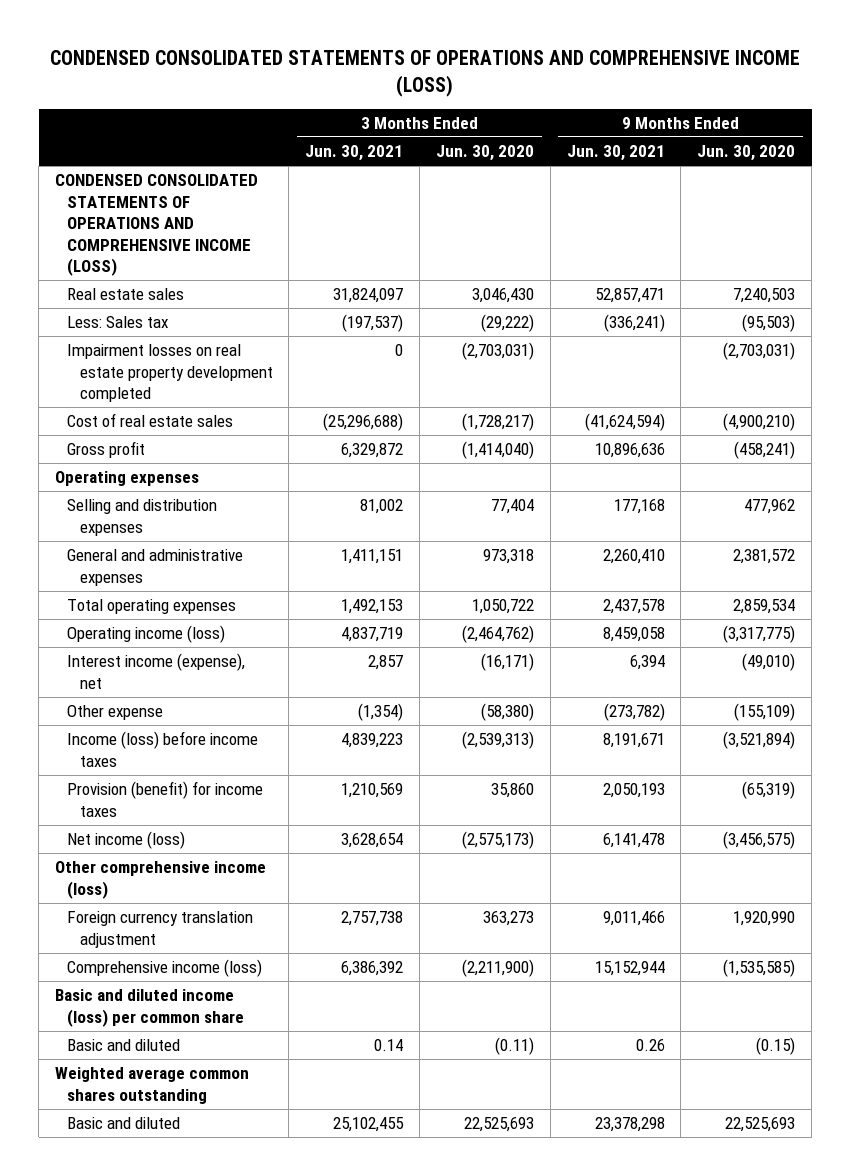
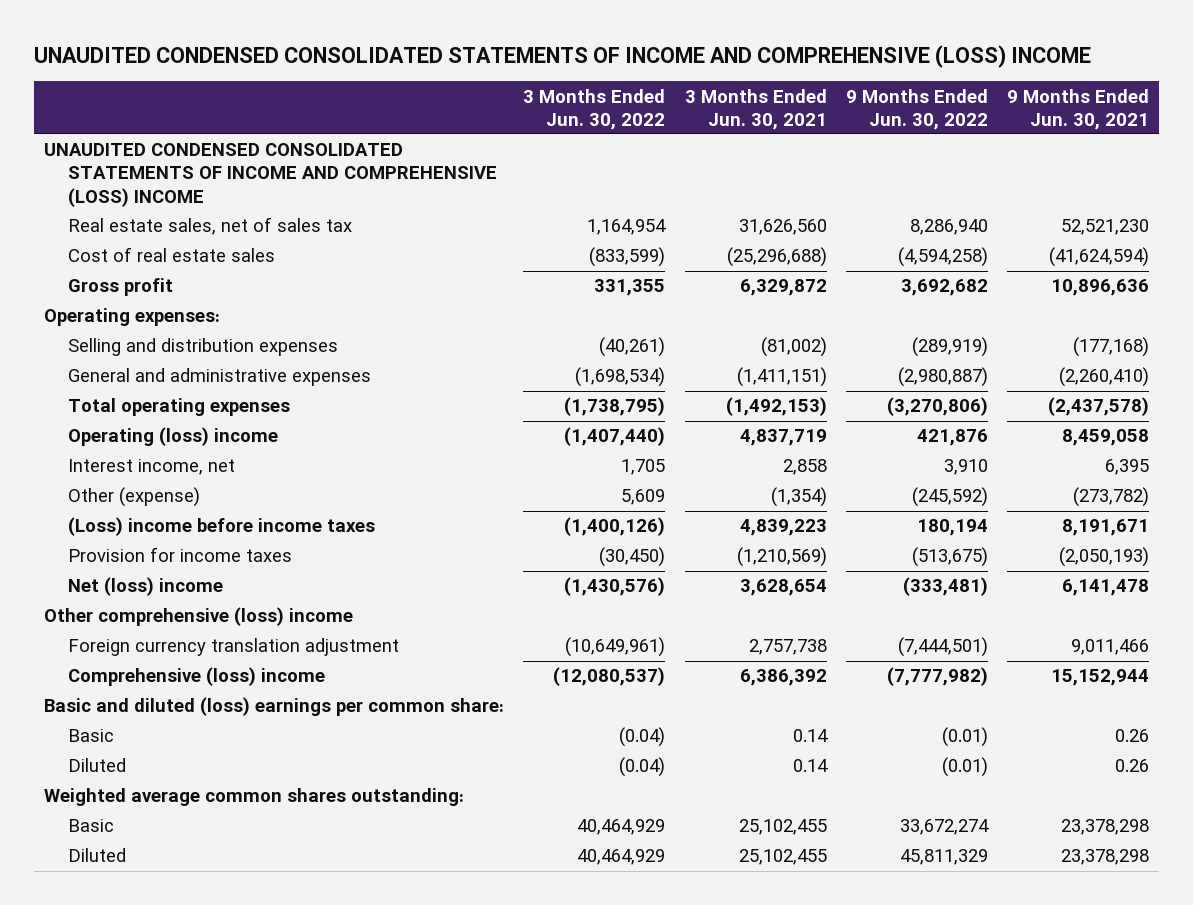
- CONDENSED CONSOLIDATED STATEMENTS OF OPERATIONS AND COMPREHENSIVE INCOME (LOSS)
+ UNAUDITED CONDENSED CONSOLIDATED STATEMENTS OF INCOME AND COMPREHENSIVE (LOSS) INCOME
- | 3 Months Ended Jun. 30, 2021 | 3 Months Ended Jun. 30, 2020 | 9 Months Ended Jun. 30, 2021 | 9 Months Ended Jun. 30, 2020
+ | 3 Months Ended Jun. 30, 2022 | 3 Months Ended Jun. 30, 2021 | 9 Months Ended Jun. 30, 2022 | 9 Months Ended Jun. 30, 2021
- CONDENSED CONSOLIDATED STATEMENTS OF OPERATIONS AND COMPREHENSIVE INCOME (LOSS)
- Real estate sales | 31,824,097 | 3,046,430 | 52,857,471 | 7,240,503
- Less: Sales tax | (197,537) | (29,222) | (336,241) | (95,503)
- Impairment losses on real estate property development completed | 0 | (2,703,031) | | (2,703,031)
+ UNAUDITED CONDENSED CONSOLIDATED STATEMENTS OF INCOME AND COMPREHENSIVE (LOSS) INCOME
+ Real estate sales, net of sales tax | 1,164,954 | 31,626,560 | 8,286,940 | 52,521,230
- Operating expenses
- Selling and distribution expenses | 81,002 | 77,404 | 177,168 | 477,962
- General and administrative expenses | 1,411,151 | 973,318 | 2,260,410 | 2,381,572
- Total operating expenses | 1,492,153 | 1,050,722 | 2,437,578 | 2,859,534
- Operating income (loss) | 4,837,719 | (2,464,762) | 8,459,058 | (3,317,775)
- Interest income (expense), net | 2,857 | (16,171) | 6,394 | (49,010)
- Other expense | (1,354) | (58,380) | (273,782) | (155,109)
- Income (loss) before income taxes | 4,839,223 | (2,539,313) | 8,191,671 | (3,521,894)
- Provision (benefit) for income taxes | 1,210,569 | 35,860 | 2,050,193 | (65,319)
- Net income (loss) | 3,628,654 | (2,575,173) | 6,141,478 | (3,456,575)
- Other comprehensive income (loss)
+ Operating expenses:
+ Selling and distribution expenses | (40,261) | (81,002) | (289,919) | (177,168)
+ General and administrative expenses | (1,698,534) | (1,411,151) | (2,980,887) | (2,260,410)
+ Total operating expenses | (1,738,795) | (1,492,153) | (3,270,806) | (2,437,578)
+ Operating (loss) income | (1,407,440) | 4,837,719 | 421,876 | 8,459,058
+ Interest income, net | 1,705 | 2,858 | 3,910 | 6,395
+ Other (expense) | 5,609 | (1,354) | (245,592) | (273,782)
+ (Loss) income before income taxes | (1,400,126) | 4,839,223 | 180,194 | 8,191,671
+ Provision for income taxes | (30,450) | (1,210,569) | (513,675) | (2,050,193)
+ Net (loss) income | (1,430,576) | 3,628,654 | (333,481) | 6,141,478
+ Other comprehensive (loss) income
- Comprehensive income (loss) | 6,386,392 | (2,211,900) | 15,152,944 | (1,535,585)
- Basic and diluted income (loss) per common share
- Basic and diluted | 0.14 | (0.11) | 0.26 | (0.15)
- Weighted average common shares outstanding
- Basic and diluted | 25,102,455 | 22,525,693 | 23,378,298 | 22,525,693
+ Comprehensive (loss) income | (12,080,537) | 6,386,392 | (7,777,982) | 15,152,944
+ Basic and diluted (loss) earnings per common share:
+ Basic | (0.04) | 0.14 | (0.01) | 0.26
+ Diluted | (0.04) | 0.14 | (0.01) | 0.26
+ Weighted average common shares outstanding:
+ Basic | 40,464,929 | 25,102,455 | 33,672,274 | 23,378,298
+ Diluted | 40,464,929 | 25,102,455 | 45,811,329 | 23,378,298

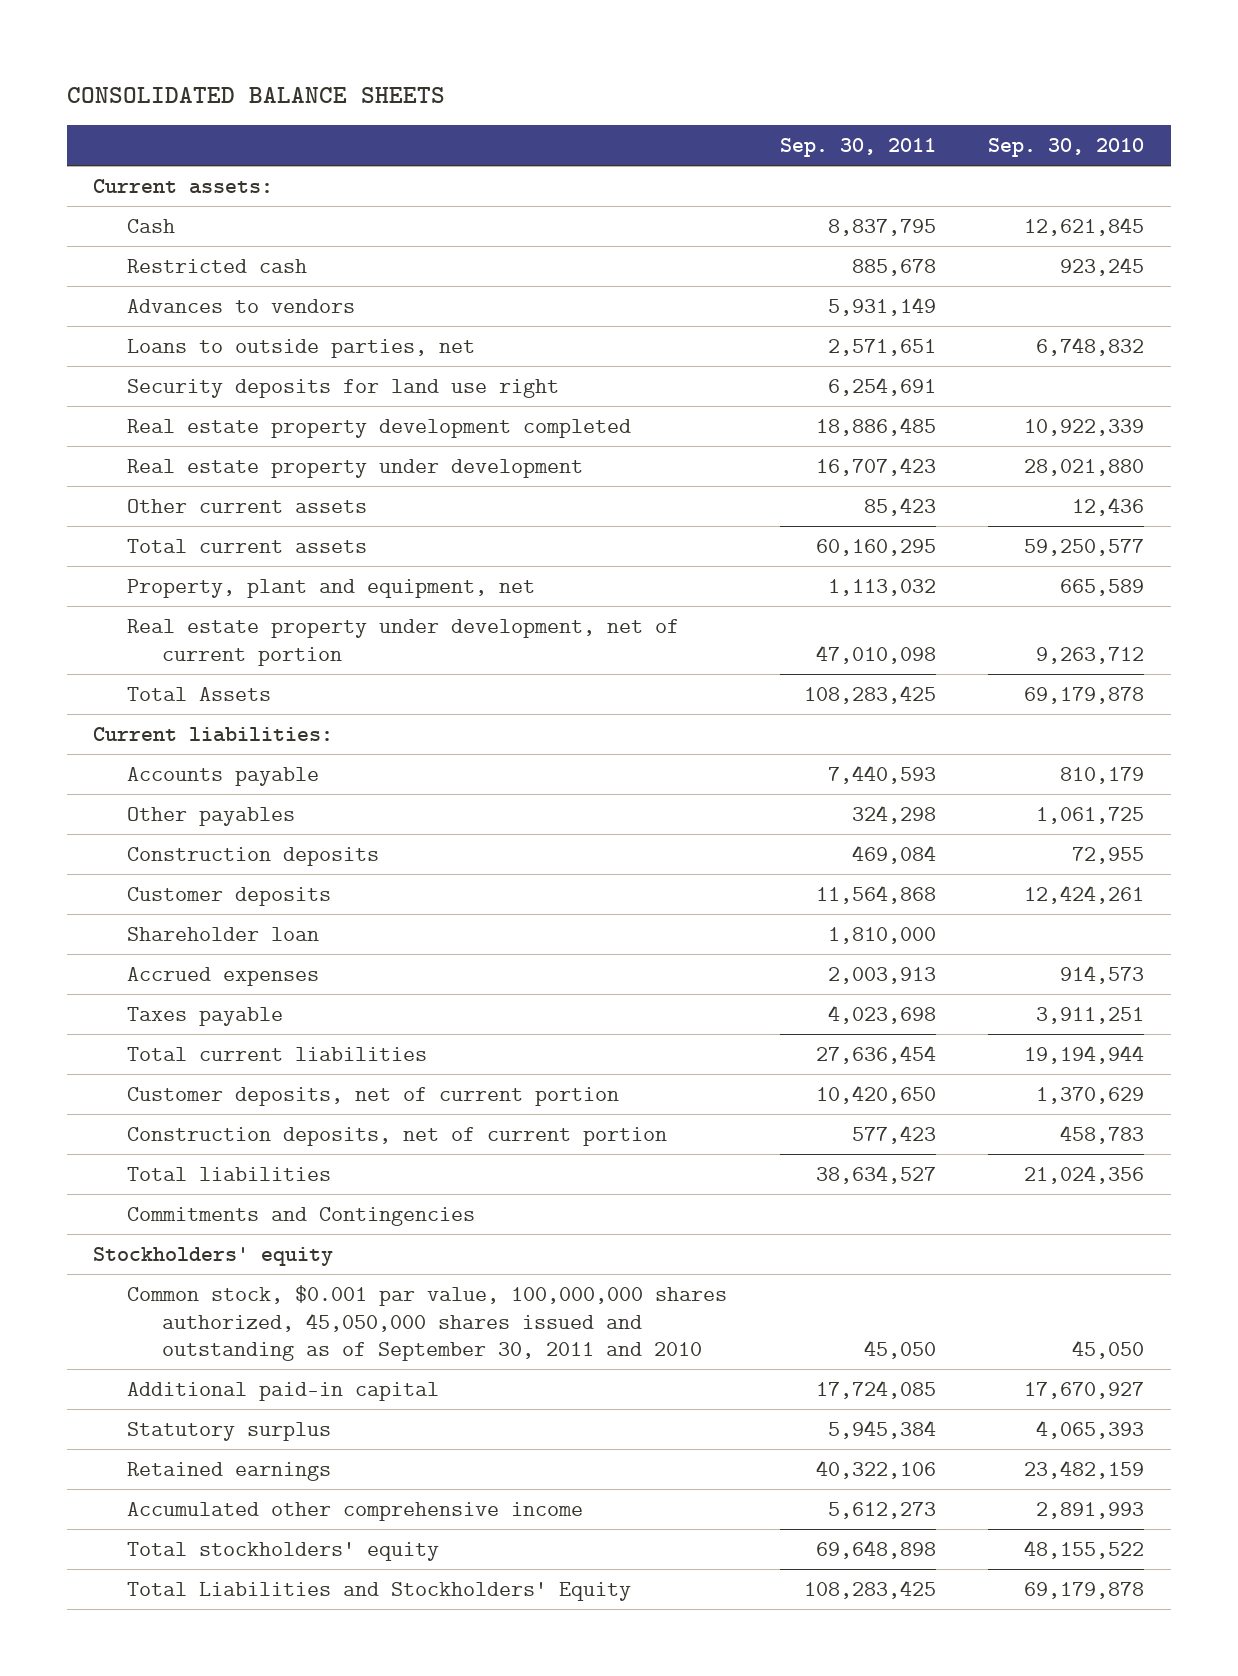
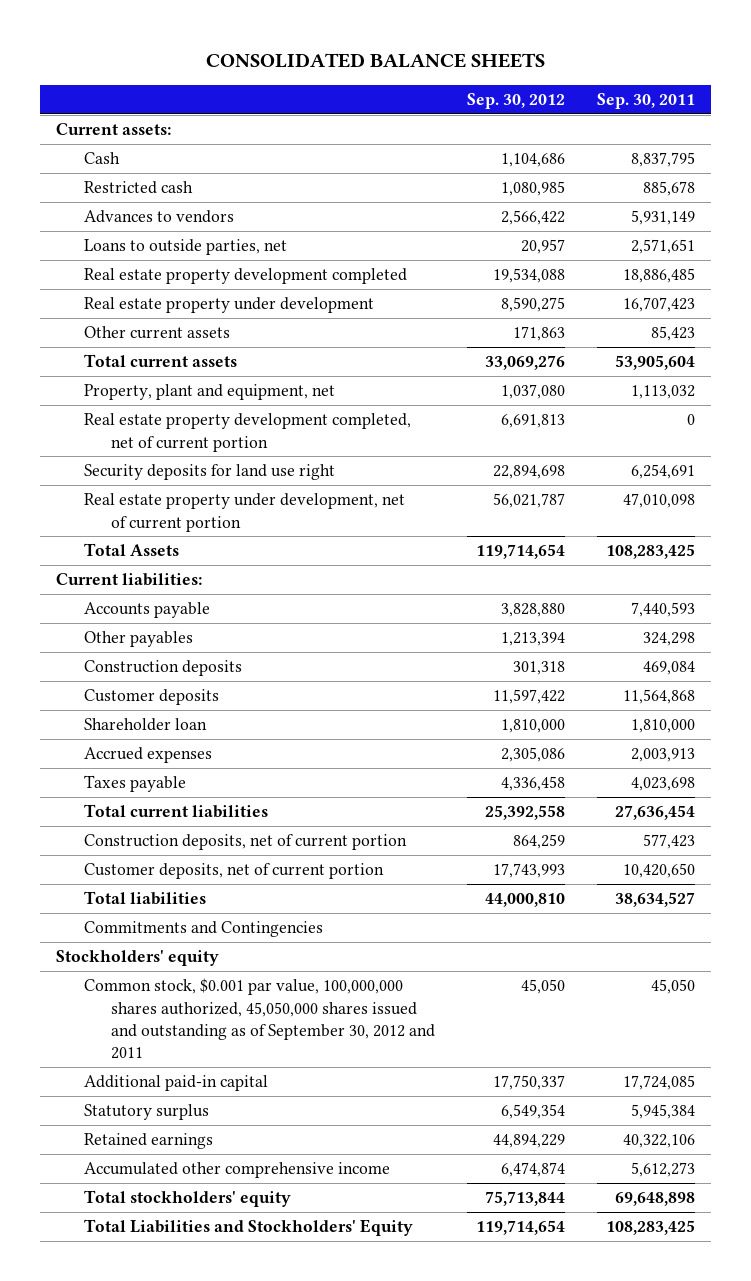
- | Sep. 30, 2011 | Sep. 30, 2010
+ | Sep. 30, 2012 | Sep. 30, 2011
- Total current assets | 60,160,295 | 59,250,577
+ Total current assets | 33,069,276 | 53,905,604
+ Real estate property development completed, net of current portion | 6,691,813 | 0
moved down: Security deposits for land use right | 22,894,698 | 6,254,691
moved down: Customer deposits, net of current portion | 17,743,993 | 10,420,650
- Common stock, $0.001 par value, 100,000,000 shares authorized, 45,050,000 shares issued and outstanding as of September 30, 2011 and 2010 | 45,050 | 45,050
+ Common stock, $0.001 par value, 100,000,000 shares authorized, 45,050,000 shares issued and outstanding as of September 30, 2012 and 2011 | 45,050 | 45,050

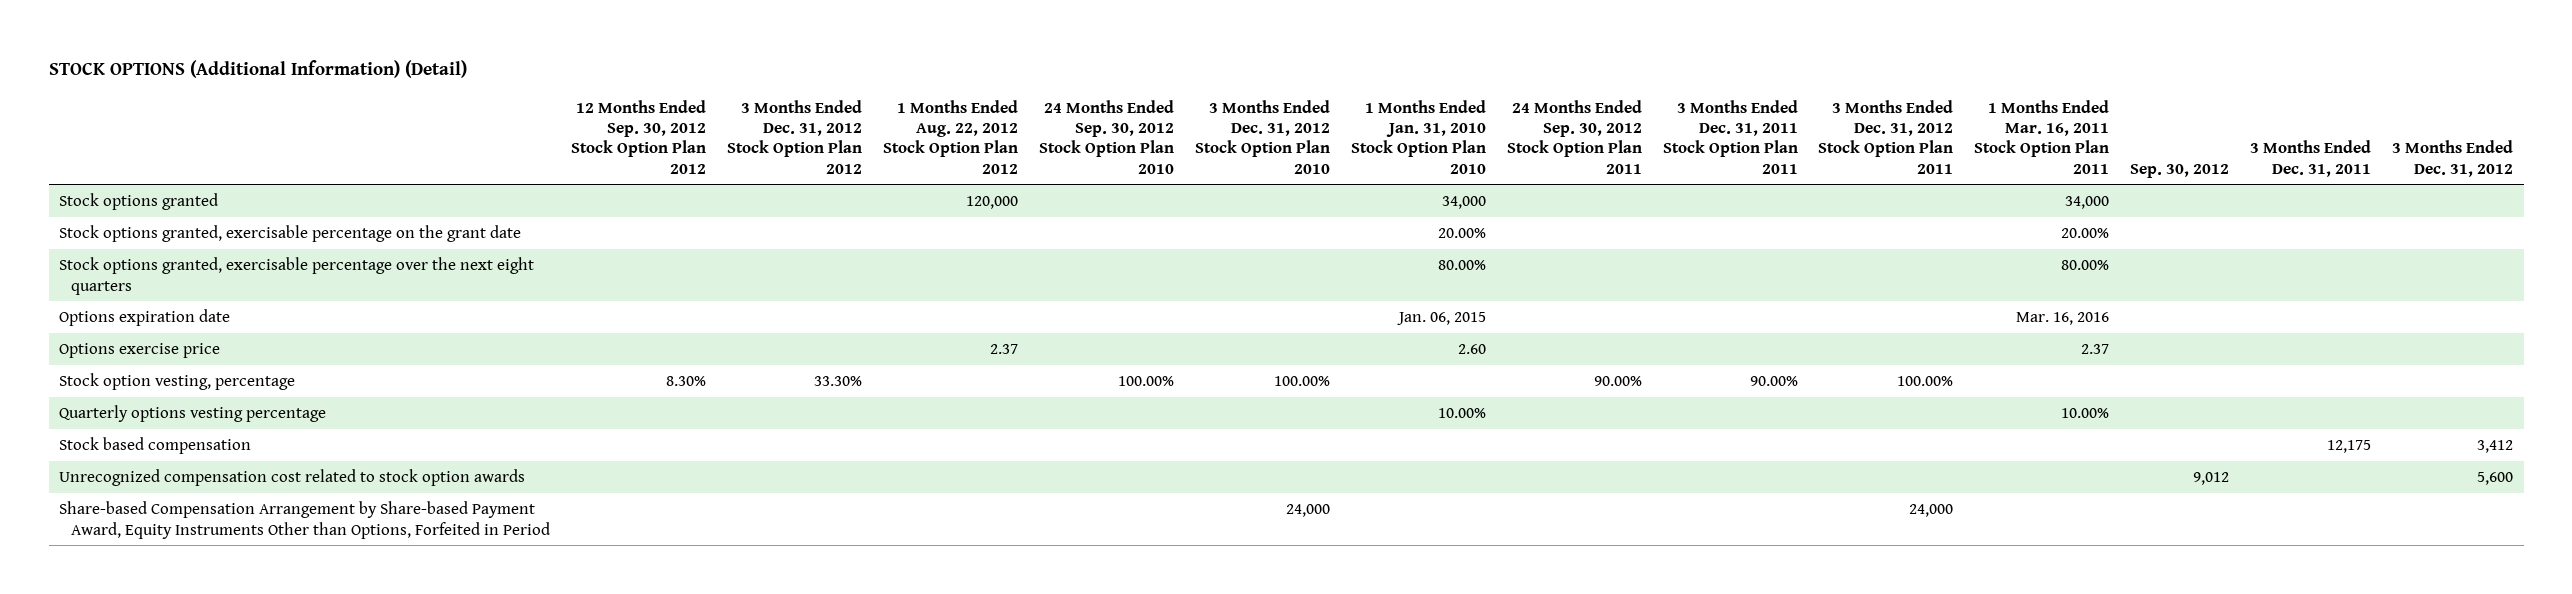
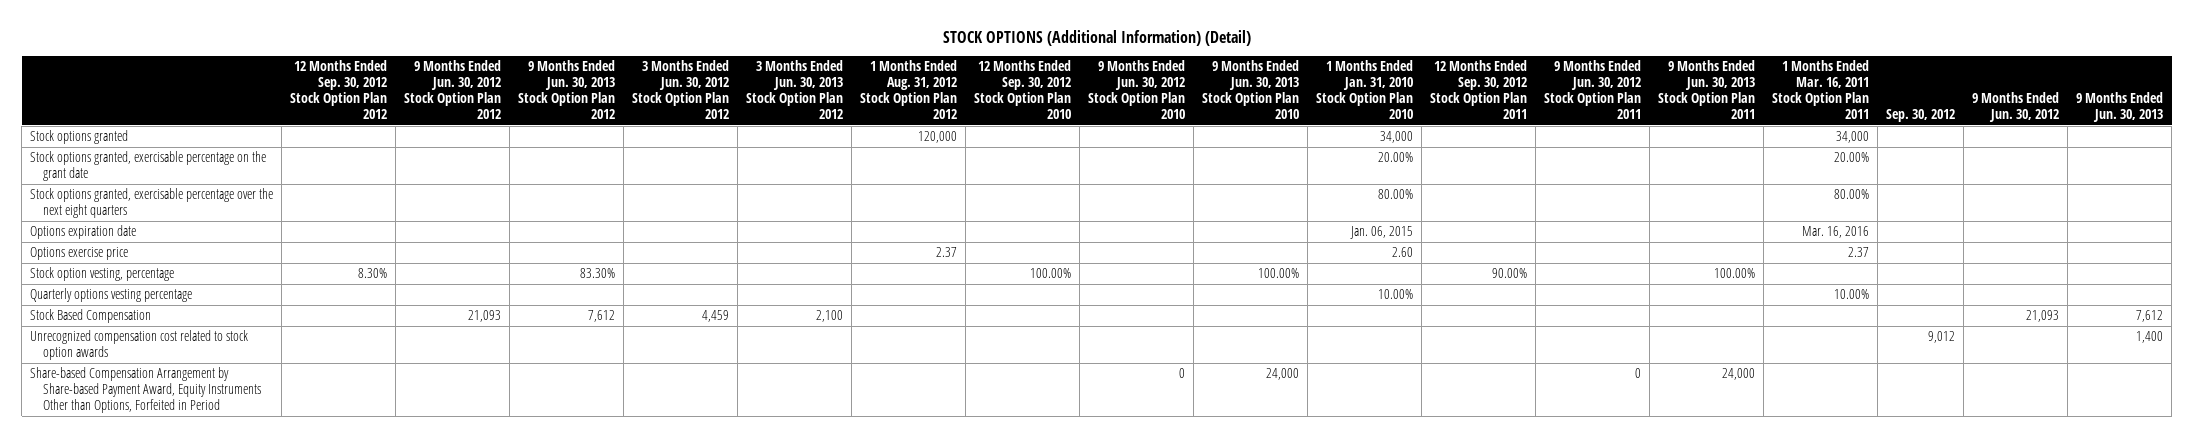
- | 12 Months Ended Sep. 30, 2012 Stock Option Plan 2012 | 3 Months Ended Dec. 31, 2012 Stock Option Plan 2012 | 1 Months Ended Aug. 22, 2012 Stock Option Plan 2012 | 24 Months Ended Sep. 30, 2012 Stock Option Plan 2010 | 3 Months Ended Dec. 31, 2012 Stock Option Plan 2010 | 1 Months Ended Jan. 31, 2010 Stock Option Plan 2010 | 24 Months Ended Sep. 30, 2012 Stock Option Plan 2011 | 3 Months Ended Dec. 31, 2011 Stock Option Plan 2011 | 3 Months Ended Dec. 31, 2012 Stock Option Plan 2011 | 1 Months Ended Mar. 16, 2011 Stock Option Plan 2011 | Sep. 30, 2012 | 3 Months Ended Dec. 31, 2011 | 3 Months Ended Dec. 31, 2012
+ | 12 Months Ended Sep. 30, 2012 Stock Option Plan 2012 | 9 Months Ended Jun. 30, 2012 Stock Option Plan 2012 | 9 Months Ended Jun. 30, 2013 Stock Option Plan 2012 | 3 Months Ended Jun. 30, 2012 Stock Option Plan 2012 | 3 Months Ended Jun. 30, 2013 Stock Option Plan 2012 | 1 Months Ended Aug. 31, 2012 Stock Option Plan 2012 | 12 Months Ended Sep. 30, 2012 Stock Option Plan 2010 | 9 Months Ended Jun. 30, 2012 Stock Option Plan 2010 | 9 Months Ended Jun. 30, 2013 Stock Option Plan 2010 | 1 Months Ended Jan. 31, 2010 Stock Option Plan 2010 | 12 Months Ended Sep. 30, 2012 Stock Option Plan 2011 | 9 Months Ended Jun. 30, 2012 Stock Option Plan 2011 | 9 Months Ended Jun. 30, 2013 Stock Option Plan 2011 | 1 Months Ended Mar. 16, 2011 Stock Option Plan 2011 | Sep. 30, 2012 | 9 Months Ended Jun. 30, 2012 | 9 Months Ended Jun. 30, 2013
- Stock based compensation | | | | | | | | | | | | 12,175 | 3,412
+ Stock Based Compensation | | 21,093 | 7,612 | 4,459 | 2,100 | | | | | | | | | | | 21,093 | 7,612

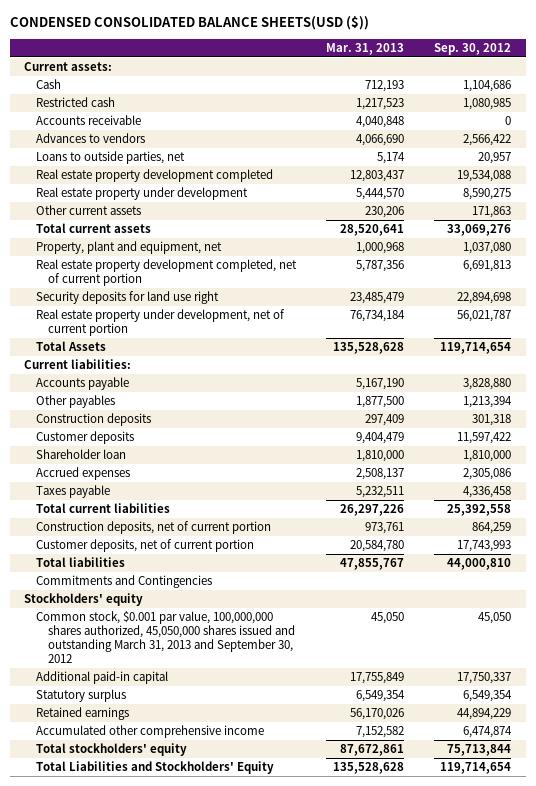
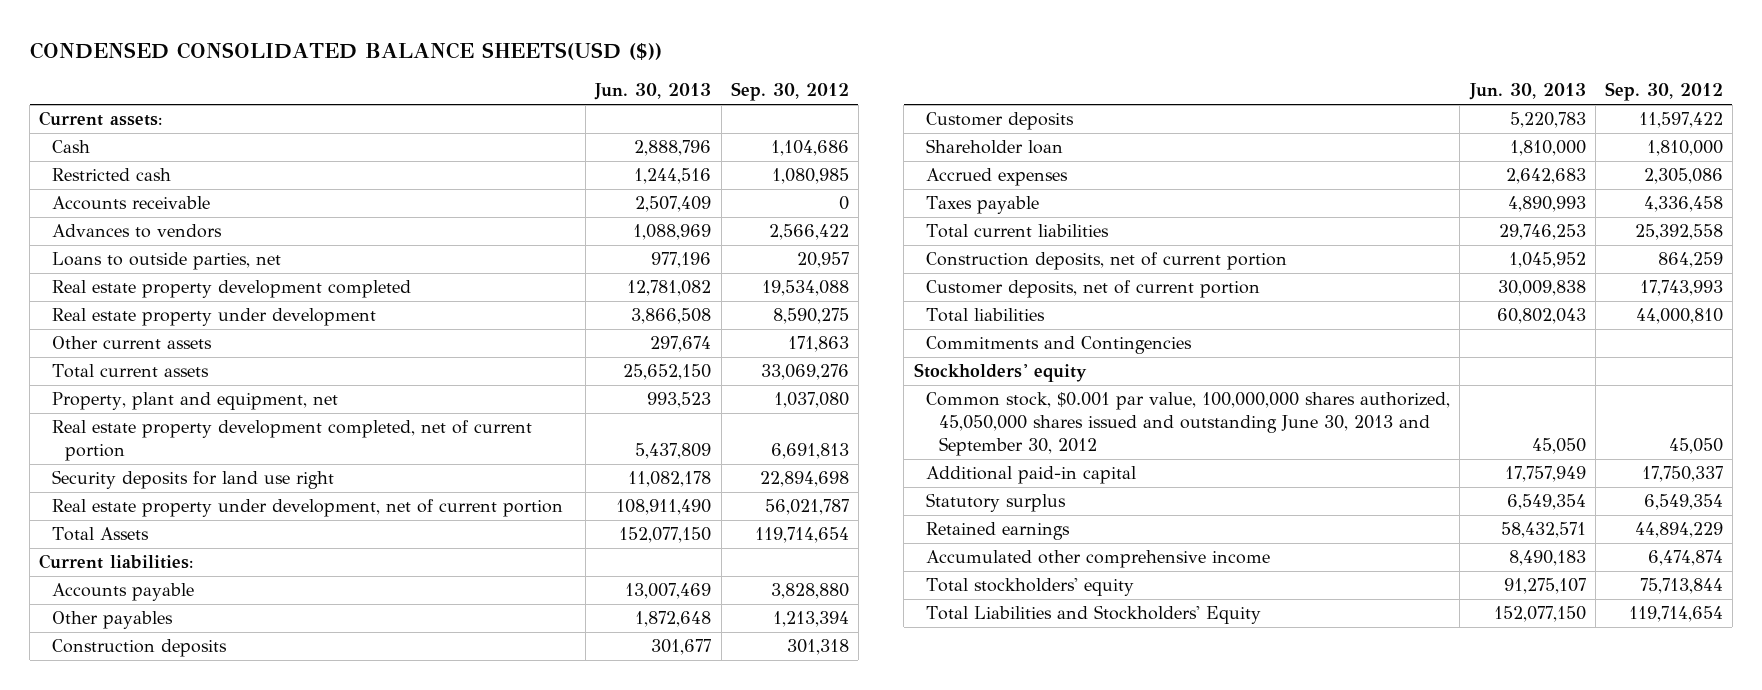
- | Mar. 31, 2013 | Sep. 30, 2012
+ | Jun. 30, 2013 | Sep. 30, 2012
- Common stock, $0.001 par value, 100,000,000 shares authorized, 45,050,000 shares issued and outstanding March 31, 2013 and September 30, 2012 | 45,050 | 45,050
+ Common stock, $0.001 par value, 100,000,000 shares authorized, 45,050,000 shares issued and outstanding June 30, 2013 and September 30, 2012 | 45,050 | 45,050

